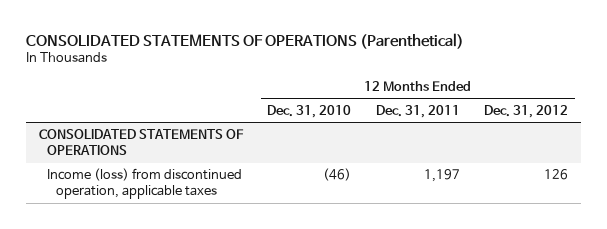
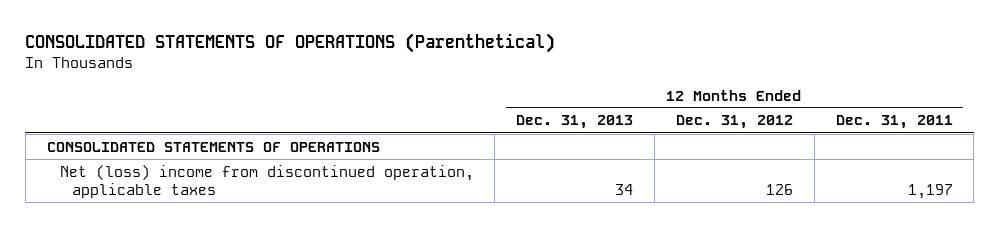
- | 12 Months Ended Dec. 31, 2010 | 12 Months Ended Dec. 31, 2011 | 12 Months Ended Dec. 31, 2012
+ | 12 Months Ended Dec. 31, 2013 | 12 Months Ended Dec. 31, 2012 | 12 Months Ended Dec. 31, 2011
- Income (loss) from discontinued operation, applicable taxes | (46) | 1,197 | 126
+ Net (loss) income from discontinued operation, applicable taxes | 34 | 126 | 1,197

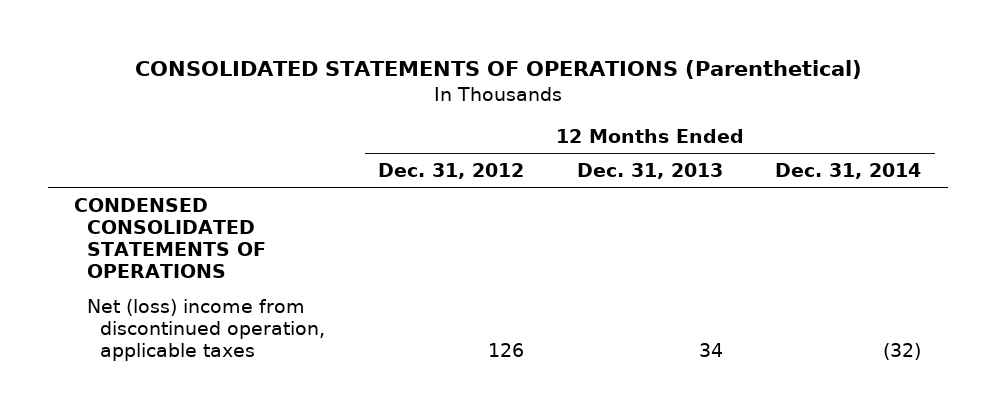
- | 12 Months Ended Dec. 31, 2013 | 12 Months Ended Dec. 31, 2012 | 12 Months Ended Dec. 31, 2011
+ | 12 Months Ended Dec. 31, 2012 | 12 Months Ended Dec. 31, 2013 | 12 Months Ended Dec. 31, 2014
- CONSOLIDATED STATEMENTS OF OPERATIONS
+ CONDENSED CONSOLIDATED STATEMENTS OF OPERATIONS

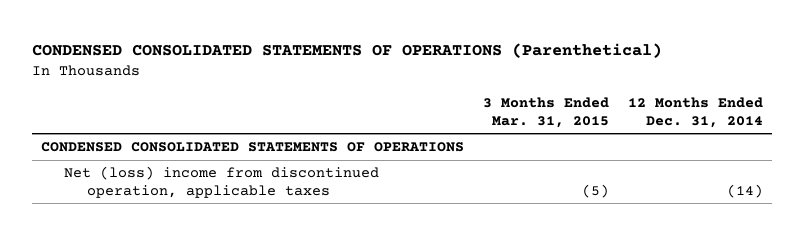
- CONSOLIDATED STATEMENTS OF OPERATIONS (Parenthetical)
+ CONDENSED CONSOLIDATED STATEMENTS OF OPERATIONS (Parenthetical)
- | 12 Months Ended Dec. 31, 2012 | 12 Months Ended Dec. 31, 2013 | 12 Months Ended Dec. 31, 2014
+ | 3 Months Ended Mar. 31, 2015 | 12 Months Ended Dec. 31, 2014
- Net (loss) income from discontinued operation, applicable taxes | 126 | 34 | (32)
+ Net (loss) income from discontinued operation, applicable taxes | (5) | (14)

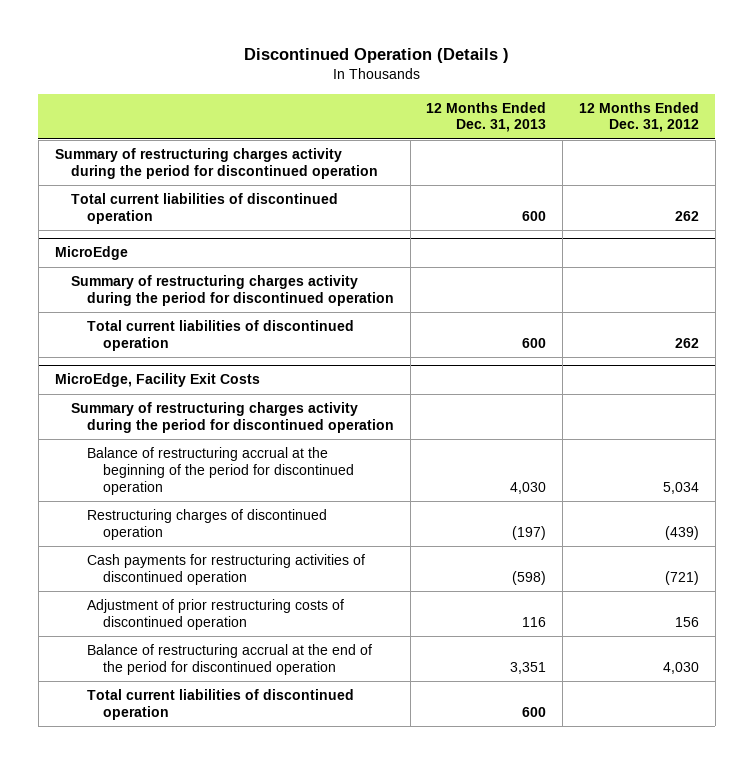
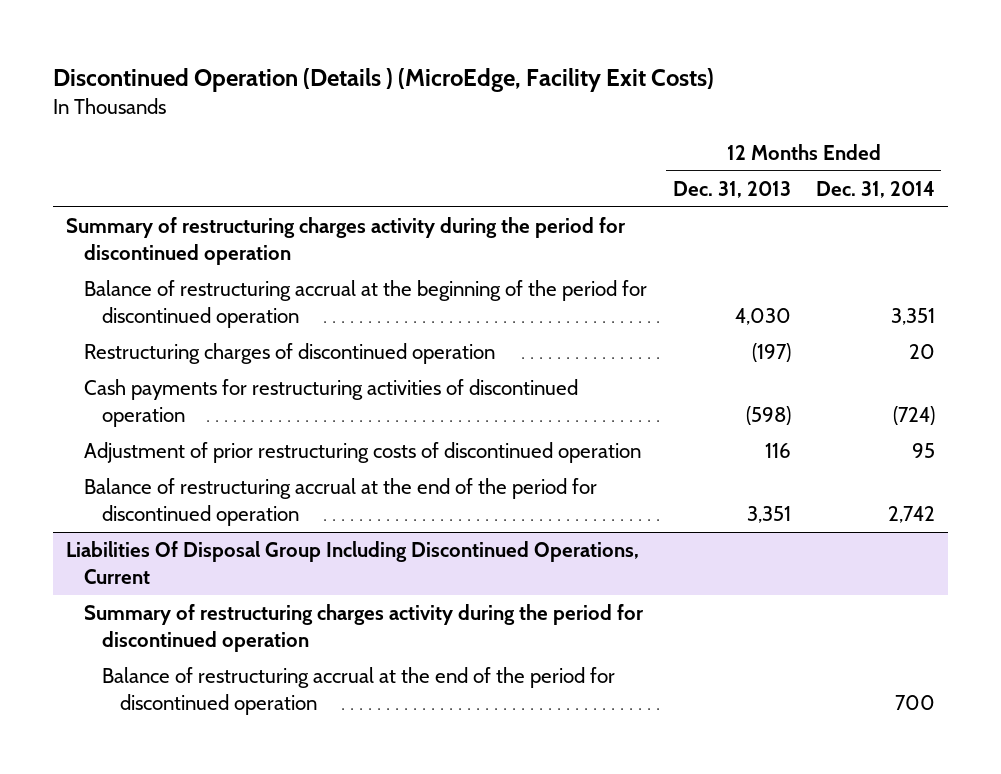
- Discontinued Operation (Details )
+ Discontinued Operation (Details ) (MicroEdge, Facility Exit Costs)
- | 12 Months Ended Dec. 31, 2013 | 12 Months Ended Dec. 31, 2012
+ | 12 Months Ended Dec. 31, 2013 | 12 Months Ended Dec. 31, 2014
- Total current liabilities of discontinued operation | 600 | 262
- MicroEdge
- Summary of restructuring charges activity during the period for discontinued operation
- Total current liabilities of discontinued operation | 600 | 262
- MicroEdge, Facility Exit Costs
- Summary of restructuring charges activity during the period for discontinued operation
- Total current liabilities of discontinued operation | 600 |
+ Liabilities Of Disposal Group Including Discontinued Operations, Current
+ Summary of restructuring charges activity during the period for discontinued operation
+ Balance of restructuring accrual at the end of the period for discontinued operation | | 700

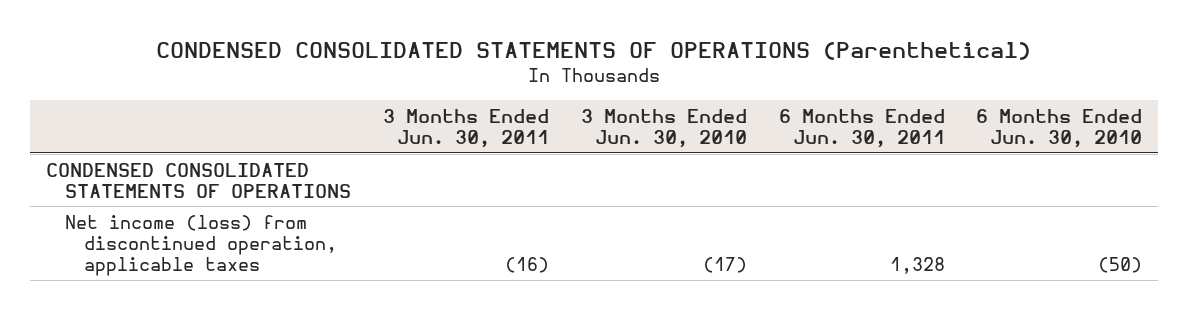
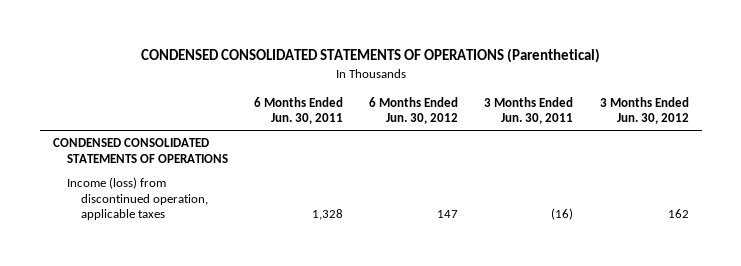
- | 3 Months Ended Jun. 30, 2011 | 3 Months Ended Jun. 30, 2010 | 6 Months Ended Jun. 30, 2011 | 6 Months Ended Jun. 30, 2010
+ | 6 Months Ended Jun. 30, 2011 | 6 Months Ended Jun. 30, 2012 | 3 Months Ended Jun. 30, 2011 | 3 Months Ended Jun. 30, 2012
- Net income (loss) from discontinued operation, applicable taxes | (16) | (17) | 1,328 | (50)
+ Income (loss) from discontinued operation, applicable taxes | 1,328 | 147 | (16) | 162

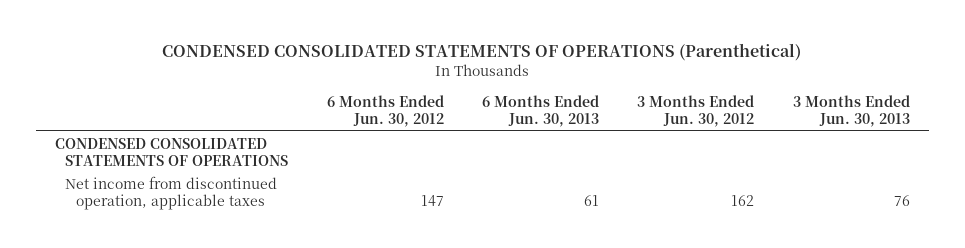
- | 6 Months Ended Jun. 30, 2011 | 6 Months Ended Jun. 30, 2012 | 3 Months Ended Jun. 30, 2011 | 3 Months Ended Jun. 30, 2012
+ | 6 Months Ended Jun. 30, 2012 | 6 Months Ended Jun. 30, 2013 | 3 Months Ended Jun. 30, 2012 | 3 Months Ended Jun. 30, 2013
- Income (loss) from discontinued operation, applicable taxes | 1,328 | 147 | (16) | 162
+ Net income from discontinued operation, applicable taxes | 147 | 61 | 162 | 76

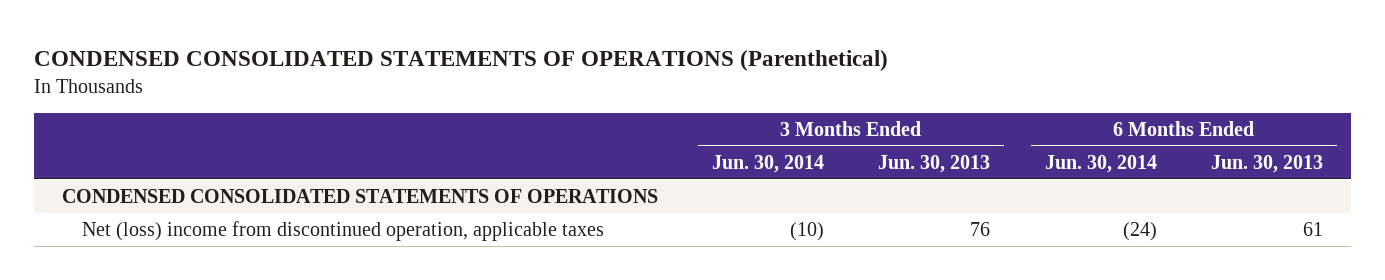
- | 6 Months Ended Jun. 30, 2012 | 6 Months Ended Jun. 30, 2013 | 3 Months Ended Jun. 30, 2012 | 3 Months Ended Jun. 30, 2013
+ | 3 Months Ended Jun. 30, 2014 | 3 Months Ended Jun. 30, 2013 | 6 Months Ended Jun. 30, 2014 | 6 Months Ended Jun. 30, 2013
- Net income from discontinued operation, applicable taxes | 147 | 61 | 162 | 76
+ Net (loss) income from discontinued operation, applicable taxes | (10) | 76 | (24) | 61

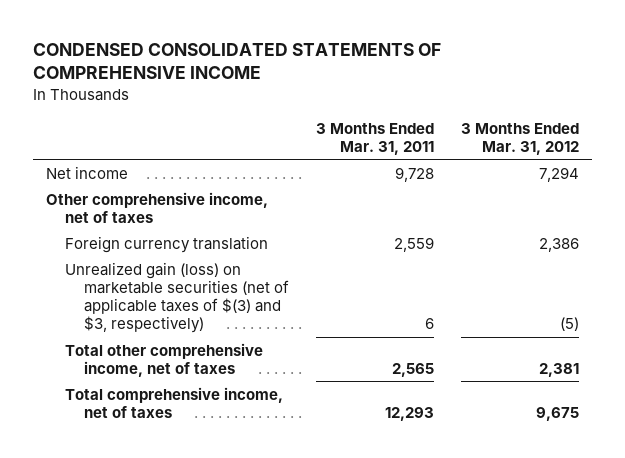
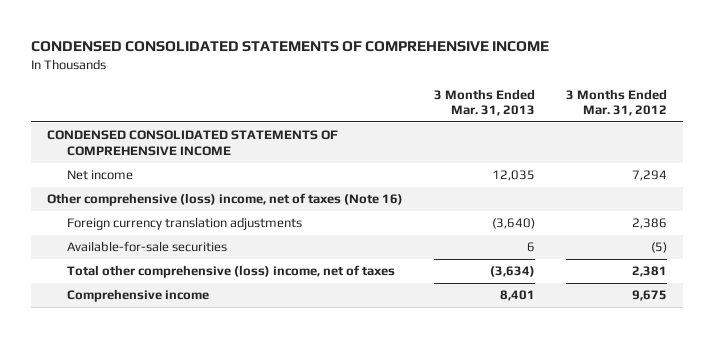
- | 3 Months Ended Mar. 31, 2011 | 3 Months Ended Mar. 31, 2012
+ | 3 Months Ended Mar. 31, 2013 | 3 Months Ended Mar. 31, 2012
+ CONDENSED CONSOLIDATED STATEMENTS OF COMPREHENSIVE INCOME
- Other comprehensive income, net of taxes
- Foreign currency translation | 2,559 | 2,386
- Unrealized gain (loss) on marketable securities (net of applicable taxes of $(3) and $3, respectively) | 6 | (5)
- Total other comprehensive income, net of taxes | 2,565 | 2,381
- Total comprehensive income, net of taxes | 12,293 | 9,675
+ Other comprehensive (loss) income, net of taxes (Note 16)
+ Foreign currency translation adjustments | (3,640) | 2,386
+ Available-for-sale securities | 6 | (5)
+ Total other comprehensive (loss) income, net of taxes | (3,634) | 2,381
+ Comprehensive income | 8,401 | 9,675

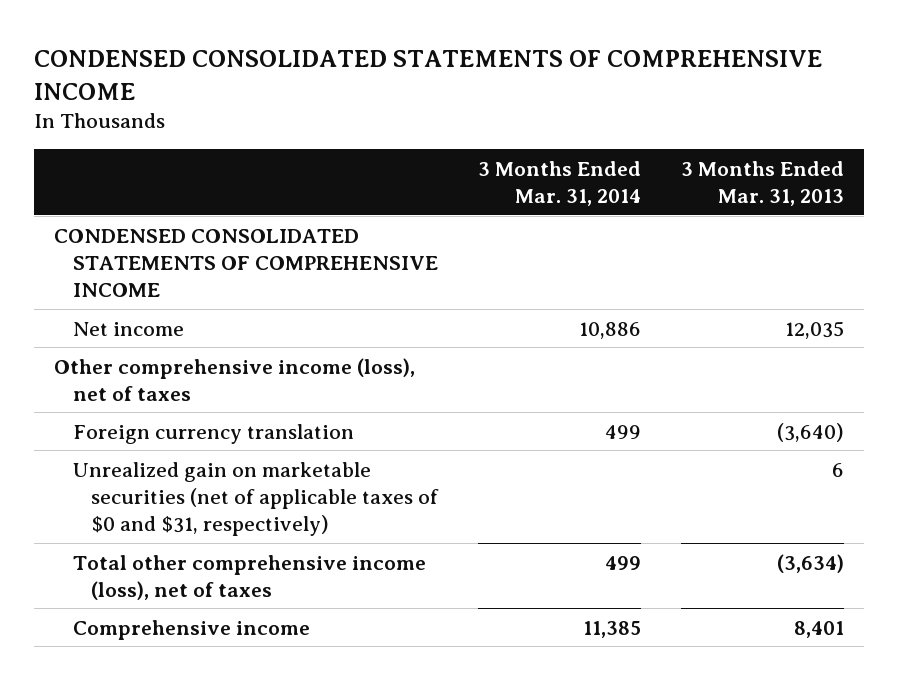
- | 3 Months Ended Mar. 31, 2013 | 3 Months Ended Mar. 31, 2012
+ | 3 Months Ended Mar. 31, 2014 | 3 Months Ended Mar. 31, 2013
- Other comprehensive (loss) income, net of taxes (Note 16)
- Foreign currency translation adjustments | (3,640) | 2,386
- Available-for-sale securities | 6 | (5)
- Total other comprehensive (loss) income, net of taxes | (3,634) | 2,381
+ Other comprehensive income (loss), net of taxes
+ Foreign currency translation | 499 | (3,640)
+ Unrealized gain on marketable securities (net of applicable taxes of $0 and $31, respectively) | | 6
+ Total other comprehensive income (loss), net of taxes | 499 | (3,634)

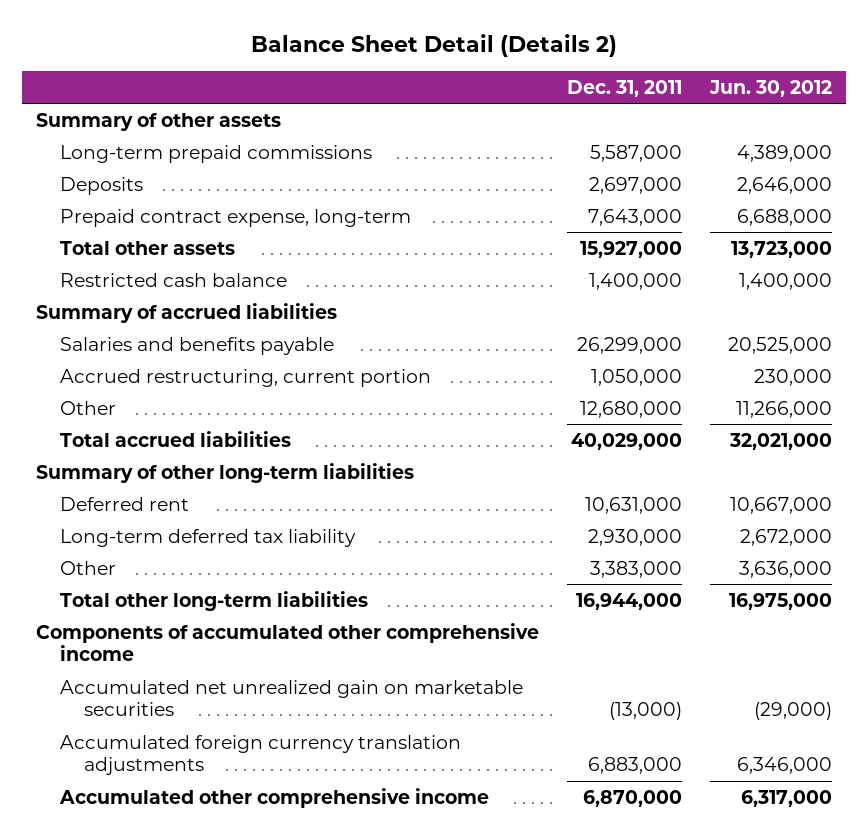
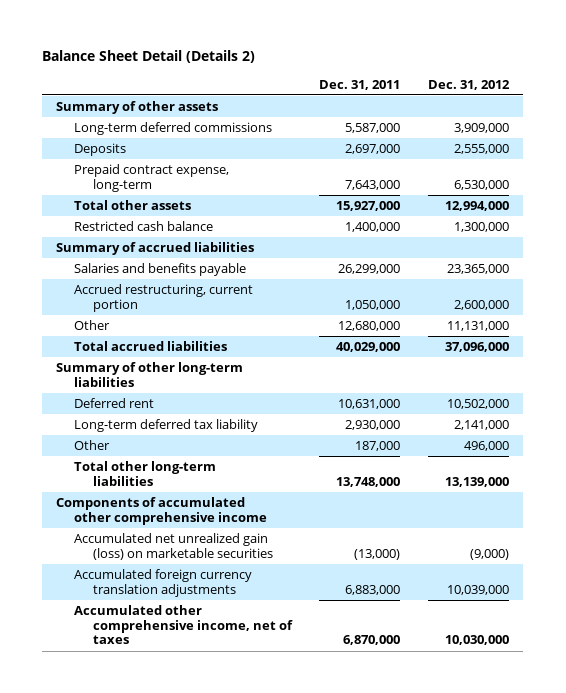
- | Dec. 31, 2011 | Jun. 30, 2012
+ | Dec. 31, 2011 | Dec. 31, 2012
- Long-term prepaid commissions | 5,587,000 | 4,389,000
+ Long-term deferred commissions | 5,587,000 | 3,909,000
- Other | 3,383,000 | 3,636,000
- Total other long-term liabilities | 16,944,000 | 16,975,000
+ Other | 187,000 | 496,000
+ Total other long-term liabilities | 13,748,000 | 13,139,000
- Accumulated net unrealized gain on marketable securities | (13,000) | (29,000)
+ Accumulated net unrealized gain (loss) on marketable securities | (13,000) | (9,000)
- Accumulated other comprehensive income | 6,870,000 | 6,317,000
+ Accumulated other comprehensive income, net of taxes | 6,870,000 | 10,030,000

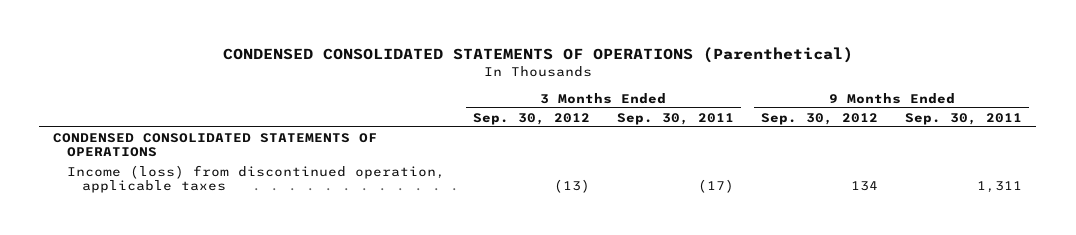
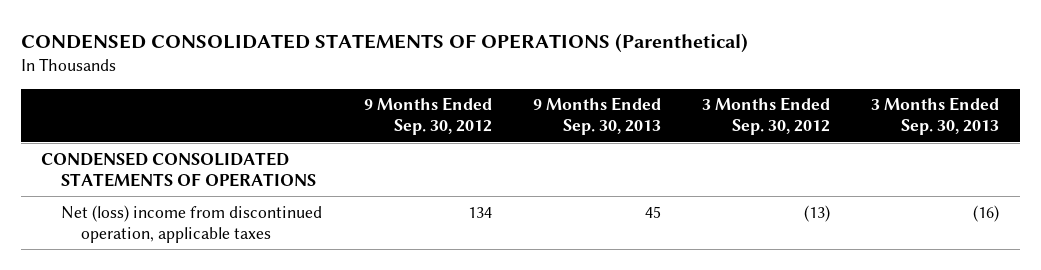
- | 3 Months Ended Sep. 30, 2012 | 3 Months Ended Sep. 30, 2011 | 9 Months Ended Sep. 30, 2012 | 9 Months Ended Sep. 30, 2011
+ | 9 Months Ended Sep. 30, 2012 | 9 Months Ended Sep. 30, 2013 | 3 Months Ended Sep. 30, 2012 | 3 Months Ended Sep. 30, 2013
- Income (loss) from discontinued operation, applicable taxes | (13) | (17) | 134 | 1,311
+ Net (loss) income from discontinued operation, applicable taxes | 134 | 45 | (13) | (16)

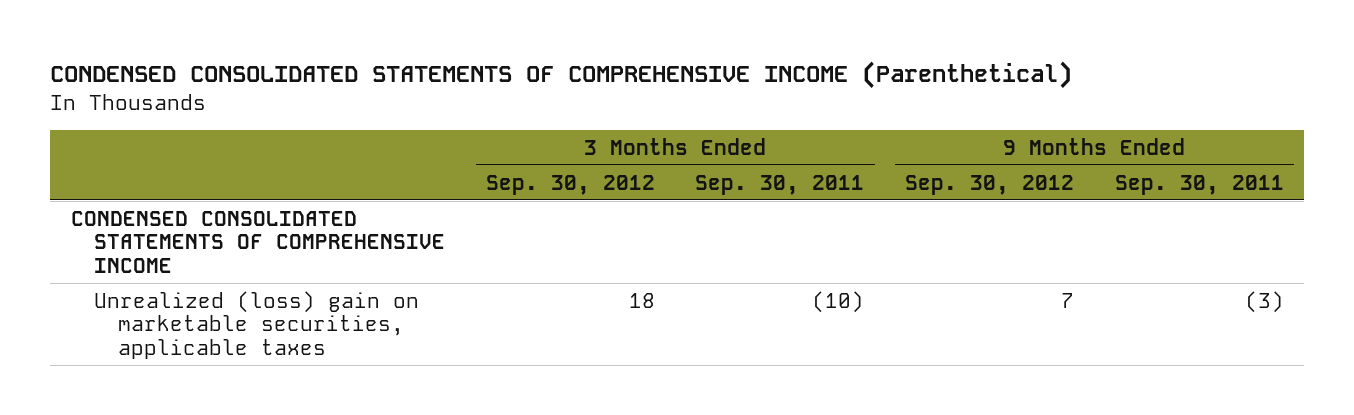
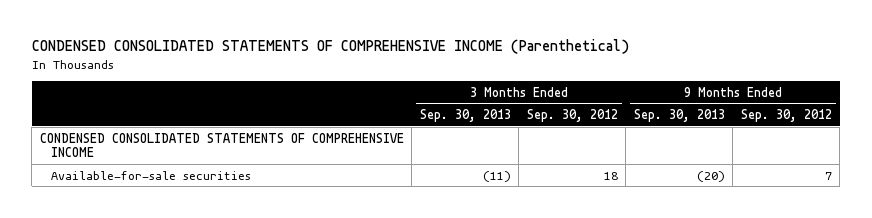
- | 3 Months Ended Sep. 30, 2012 | 3 Months Ended Sep. 30, 2011 | 9 Months Ended Sep. 30, 2012 | 9 Months Ended Sep. 30, 2011
+ | 3 Months Ended Sep. 30, 2013 | 3 Months Ended Sep. 30, 2012 | 9 Months Ended Sep. 30, 2013 | 9 Months Ended Sep. 30, 2012
- Unrealized (loss) gain on marketable securities, applicable taxes | 18 | (10) | 7 | (3)
+ Available-for-sale securities | (11) | 18 | (20) | 7

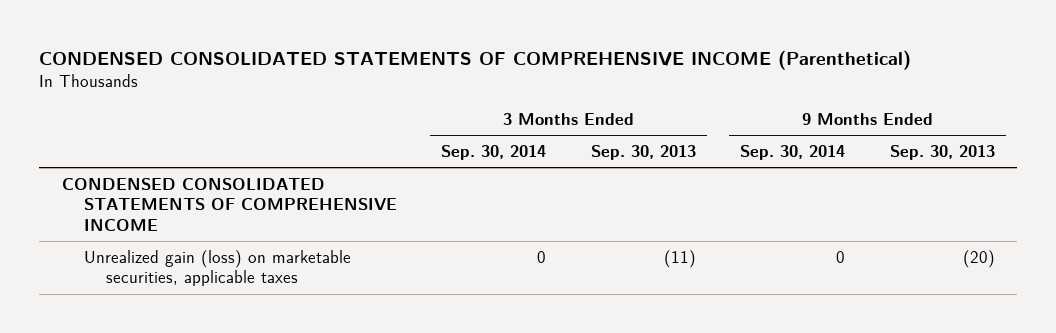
- | 3 Months Ended Sep. 30, 2013 | 3 Months Ended Sep. 30, 2012 | 9 Months Ended Sep. 30, 2013 | 9 Months Ended Sep. 30, 2012
+ | 3 Months Ended Sep. 30, 2014 | 3 Months Ended Sep. 30, 2013 | 9 Months Ended Sep. 30, 2014 | 9 Months Ended Sep. 30, 2013
- Available-for-sale securities | (11) | 18 | (20) | 7
+ Unrealized gain (loss) on marketable securities, applicable taxes | 0 | (11) | 0 | (20)

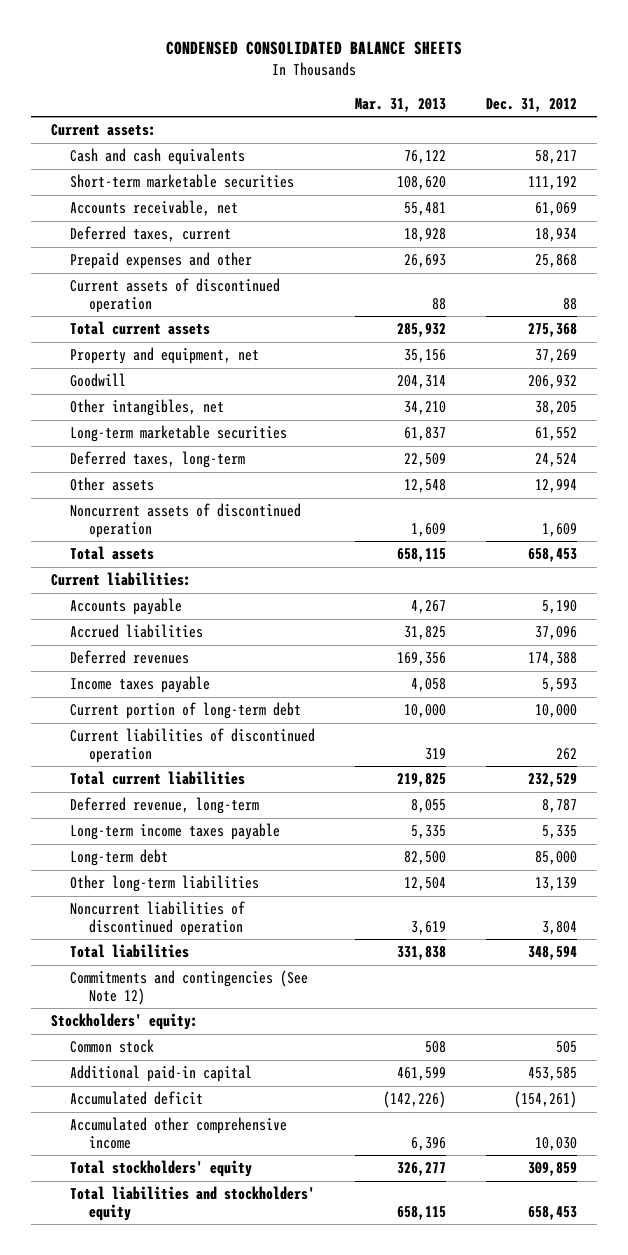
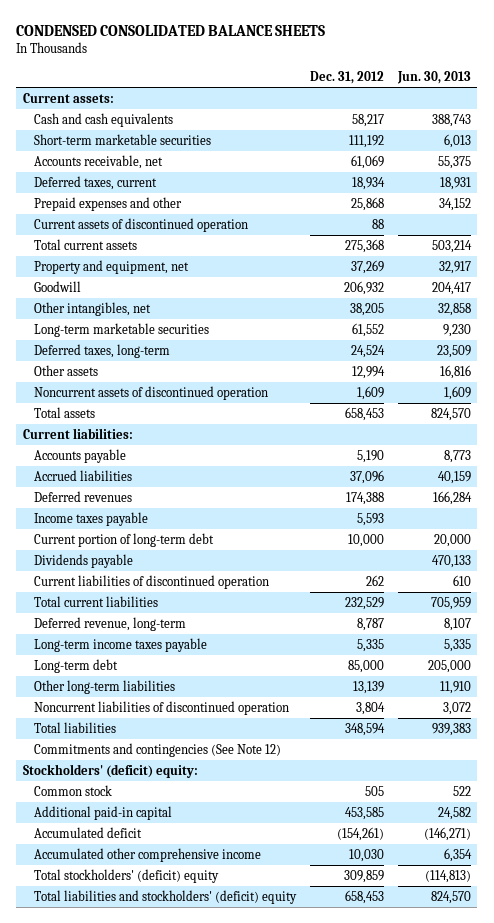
- | Mar. 31, 2013 | Dec. 31, 2012
+ | Dec. 31, 2012 | Jun. 30, 2013
+ Dividends payable | | 470,133
- Stockholders' equity:
+ Stockholders' (deficit) equity:
- Total stockholders' equity | 326,277 | 309,859
- Total liabilities and stockholders' equity | 658,115 | 658,453
+ Total stockholders' (deficit) equity | 309,859 | (114,813)
+ Total liabilities and stockholders' (deficit) equity | 658,453 | 824,570

